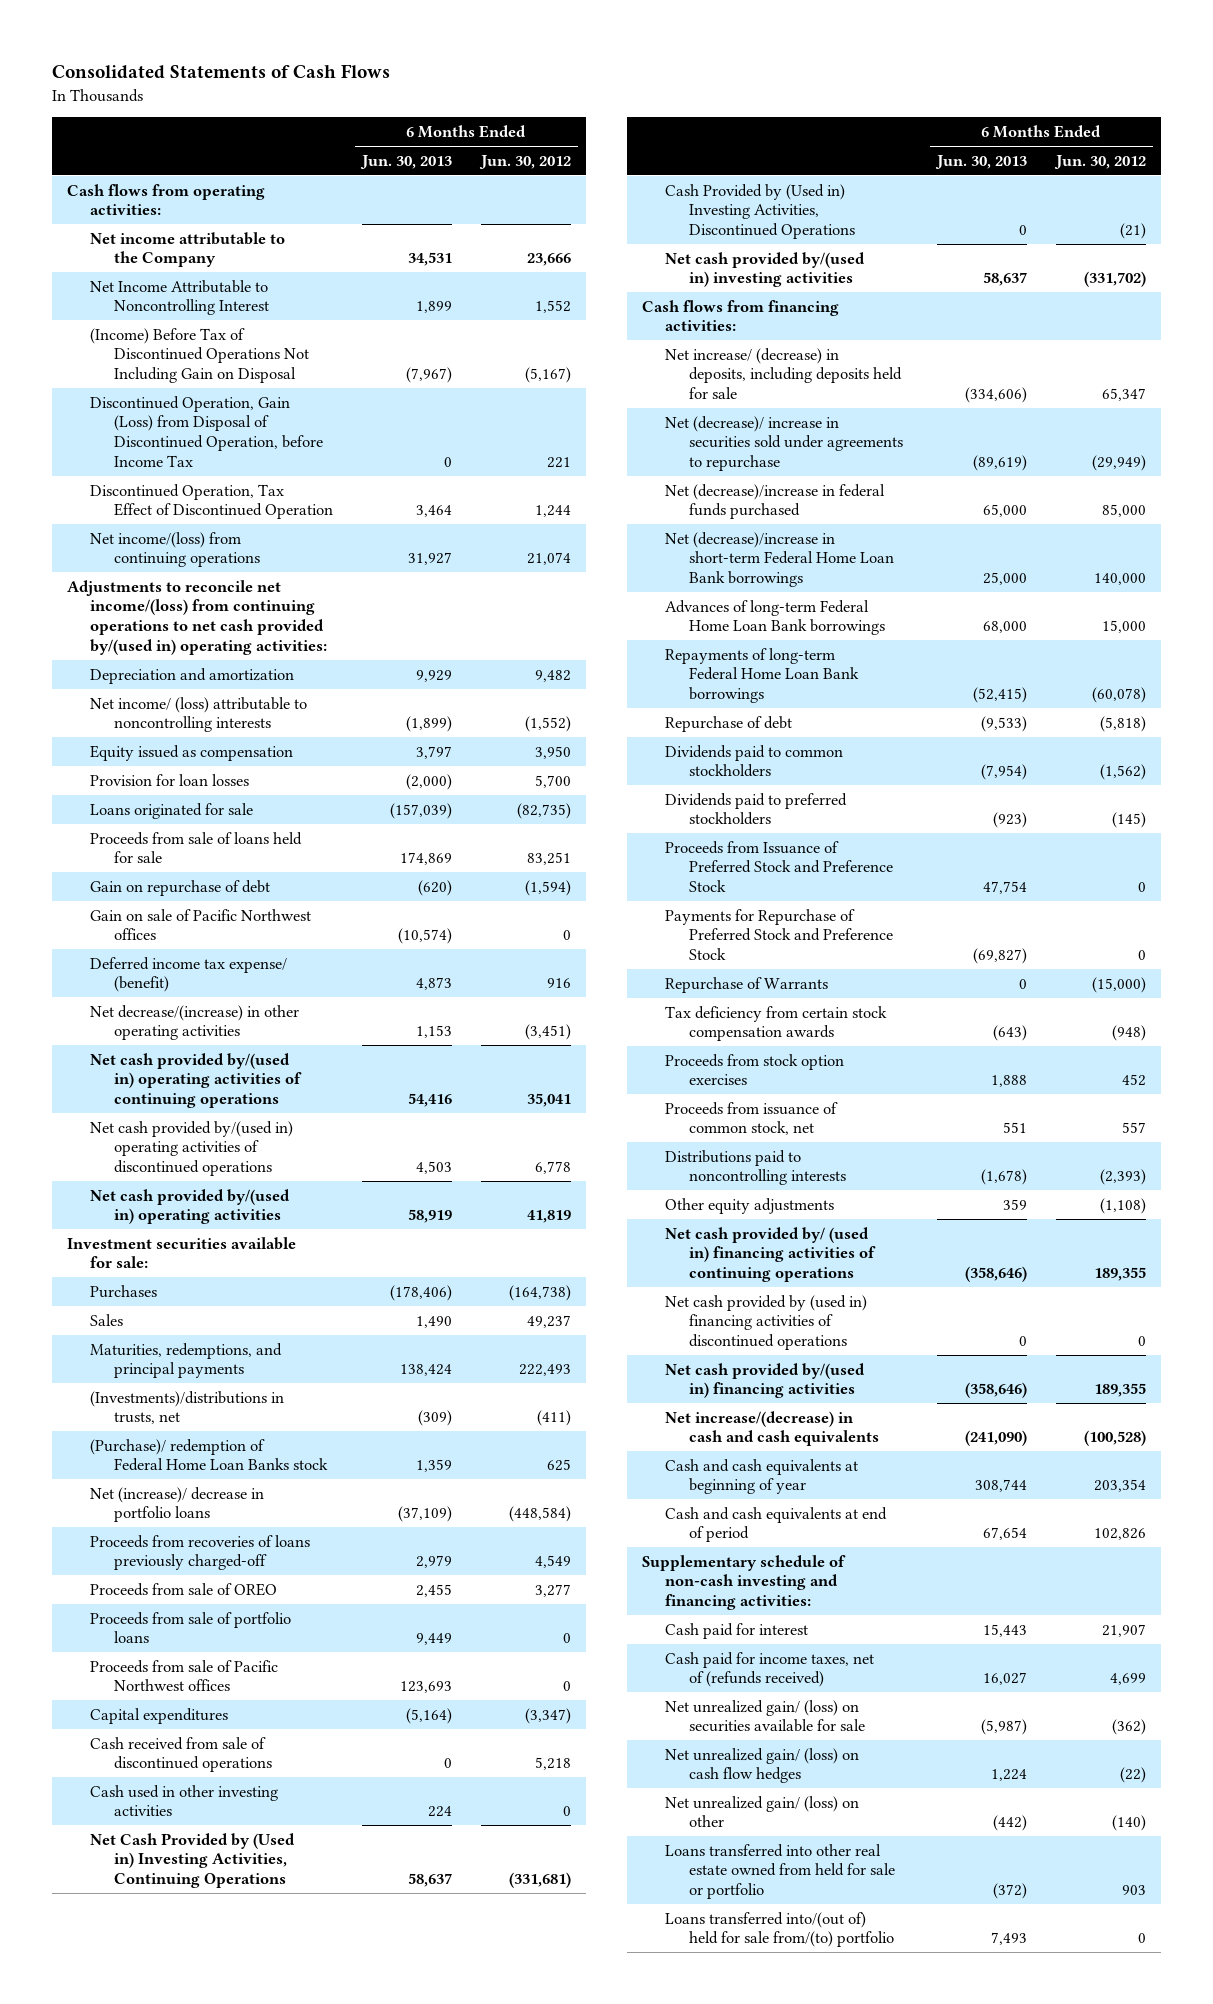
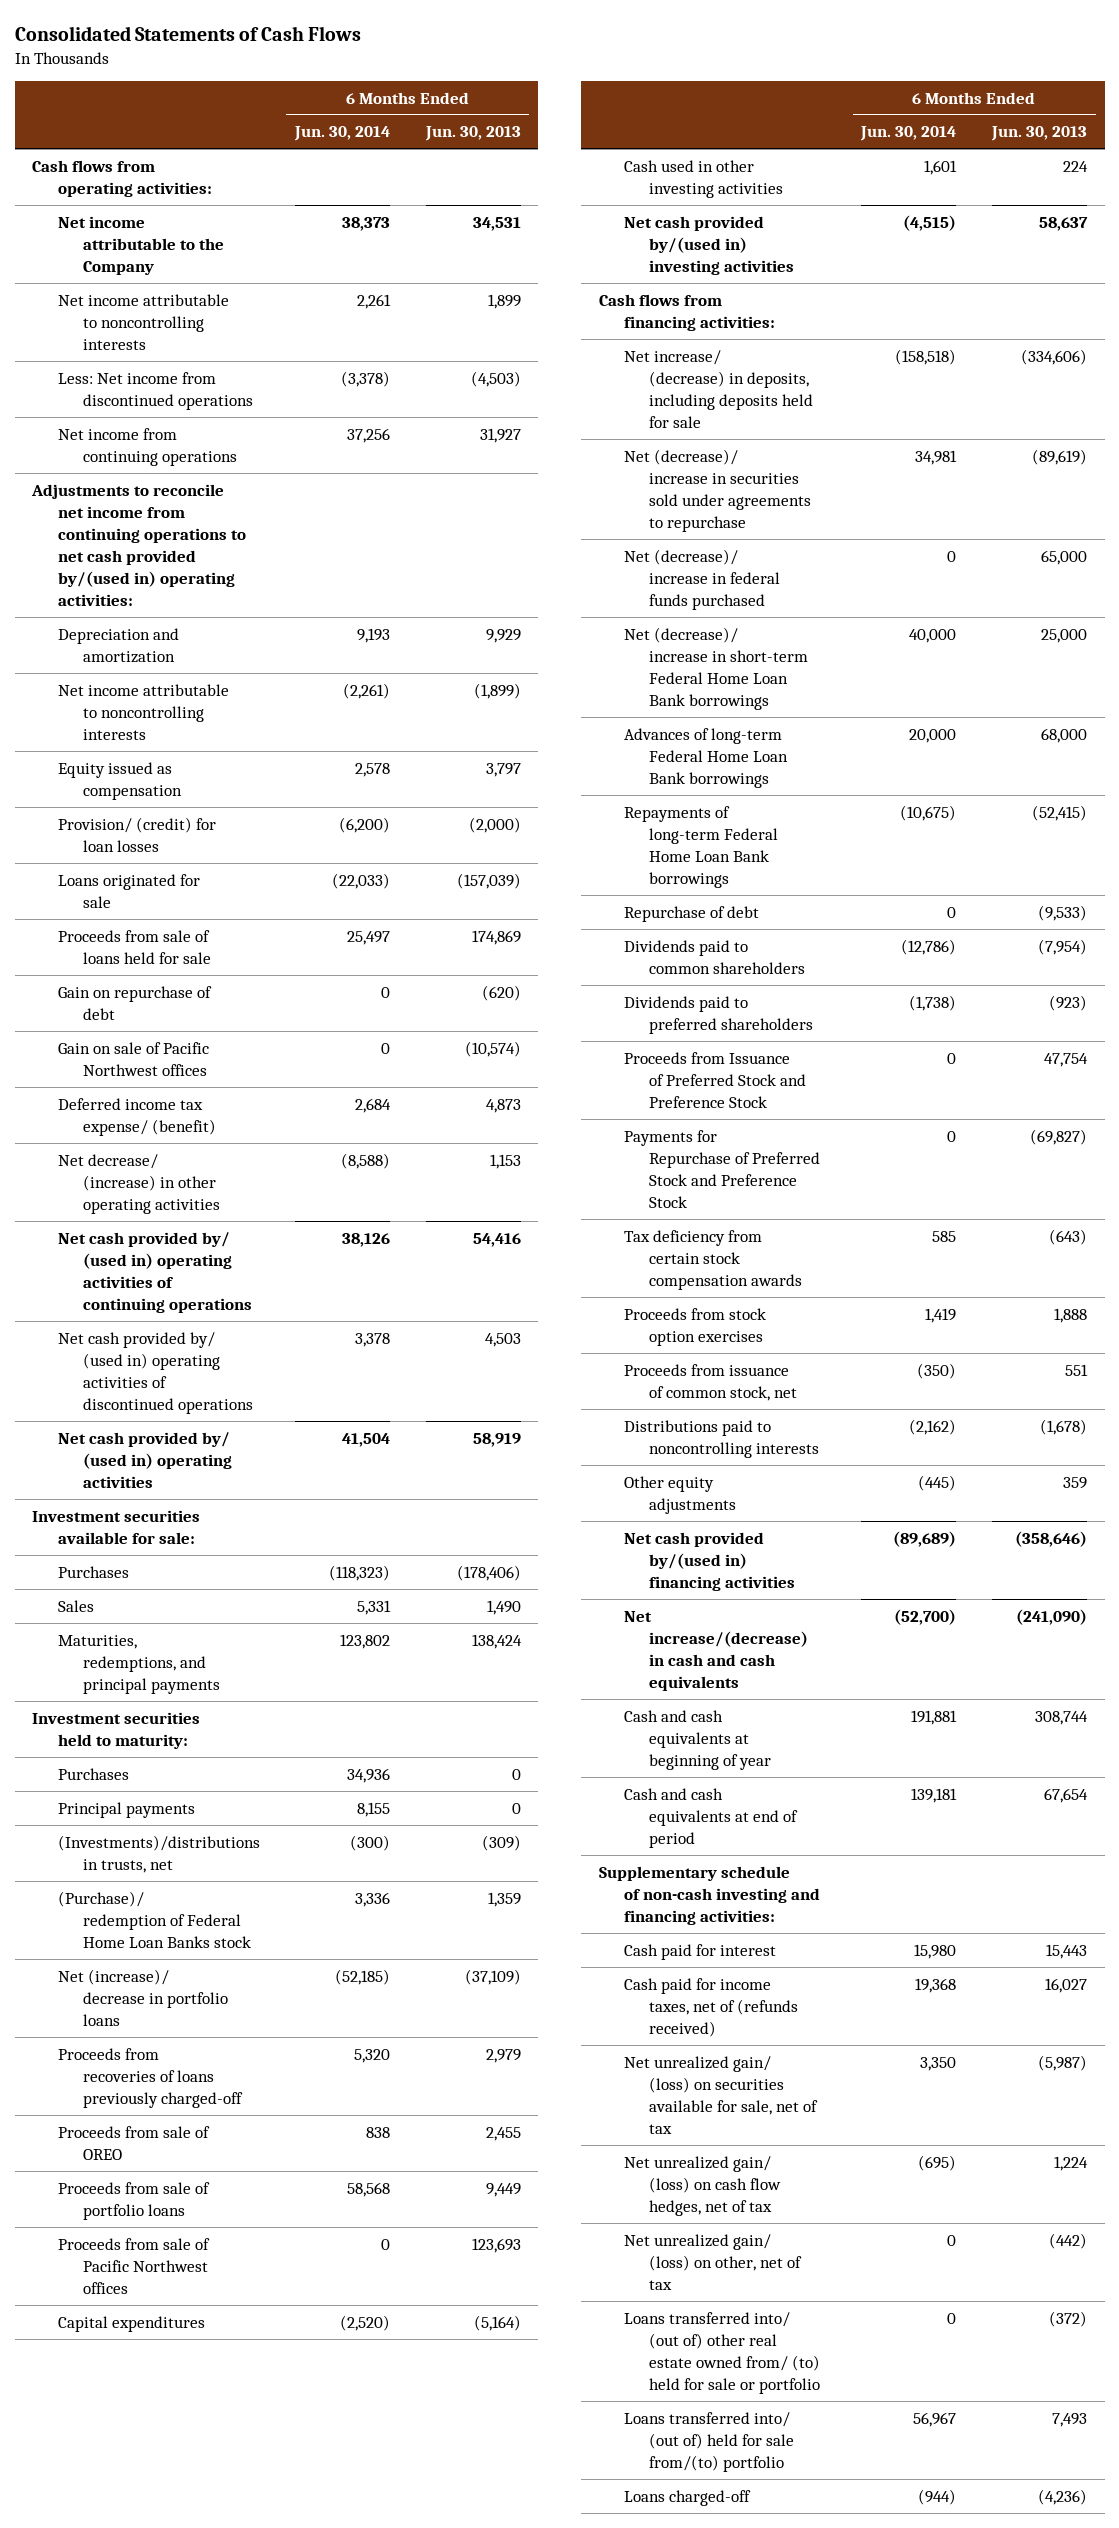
- | 6 Months Ended Jun. 30, 2013 | 6 Months Ended Jun. 30, 2012
+ | 6 Months Ended Jun. 30, 2014 | 6 Months Ended Jun. 30, 2013
- Net Income Attributable to Noncontrolling Interest | 1,899 | 1,552
- (Income) Before Tax of Discontinued Operations Not Including Gain on Disposal | (7,967) | (5,167)
- Discontinued Operation, Gain (Loss) from Disposal of Discontinued Operation, before Income Tax | 0 | 221
- Discontinued Operation, Tax Effect of Discontinued Operation | 3,464 | 1,244
- Net income/(loss) from continuing operations | 31,927 | 21,074
- Adjustments to reconcile net income/(loss) from continuing operations to net cash provided by/(used in) operating activities:
+ Net income attributable to noncontrolling interests | 2,261 | 1,899
+ Less: Net income from discontinued operations | (3,378) | (4,503)
+ Net income from continuing operations | 37,256 | 31,927
+ Adjustments to reconcile net income from continuing operations to net cash provided by/(used in) operating activities:
- Net income/ (loss) attributable to noncontrolling interests | (1,899) | (1,552)
+ Net income attributable to noncontrolling interests | (2,261) | (1,899)
- Provision for loan losses | (2,000) | 5,700
+ Provision/ (credit) for loan losses | (6,200) | (2,000)
- Net decrease/(increase) in other operating activities | 1,153 | (3,451)
- Net cash provided by/(used in) operating activities of continuing operations | 54,416 | 35,041
- Net cash provided by/(used in) operating activities of discontinued operations | 4,503 | 6,778
- Net cash provided by/(used in) operating activities | 58,919 | 41,819
+ Net decrease/ (increase) in other operating activities | (8,588) | 1,153
+ Net cash provided by/ (used in) operating activities of continuing operations | 38,126 | 54,416
+ Net cash provided by/ (used in) operating activities of discontinued operations | 3,378 | 4,503
+ Net cash provided by/ (used in) operating activities | 41,504 | 58,919
+ Investment securities held to maturity:
+ Purchases | 34,936 | 0
+ Principal payments | 8,155 | 0
- Cash received from sale of discontinued operations | 0 | 5,218
- Net Cash Provided by (Used in) Investing Activities, Continuing Operations | 58,637 | (331,681)
- Cash Provided by (Used in) Investing Activities, Discontinued Operations | 0 | (21)
- Net (decrease)/increase in federal funds purchased | 65,000 | 85,000
- Net (decrease)/increase in short-term Federal Home Loan Bank borrowings | 25,000 | 140,000
+ Net (decrease)/ increase in federal funds purchased | 0 | 65,000
+ Net (decrease)/ increase in short-term Federal Home Loan Bank borrowings | 40,000 | 25,000
- Dividends paid to common stockholders | (7,954) | (1,562)
- Dividends paid to preferred stockholders | (923) | (145)
+ Dividends paid to common shareholders | (12,786) | (7,954)
+ Dividends paid to preferred shareholders | (1,738) | (923)
- Repurchase of Warrants | 0 | (15,000)
- Net cash provided by/ (used in) financing activities of continuing operations | (358,646) | 189,355
- Net cash provided by (used in) financing activities of discontinued operations | 0 | 0
- Net unrealized gain/ (loss) on securities available for sale | (5,987) | (362)
- Net unrealized gain/ (loss) on cash flow hedges | 1,224 | (22)
- Net unrealized gain/ (loss) on other | (442) | (140)
- Loans transferred into other real estate owned from held for sale or portfolio | (372) | 903
- Loans transferred into/(out of) held for sale from/(to) portfolio | 7,493 | 0
+ Net unrealized gain/ (loss) on securities available for sale, net of tax | 3,350 | (5,987)
+ Net unrealized gain/ (loss) on cash flow hedges, net of tax | (695) | 1,224
+ Net unrealized gain/ (loss) on other, net of tax | 0 | (442)
+ Loans transferred into/ (out of) other real estate owned from/ (to) held for sale or portfolio | 0 | (372)
+ Loans transferred into/ (out of) held for sale from/(to) portfolio | 56,967 | 7,493
+ Loans charged-off | (944) | (4,236)

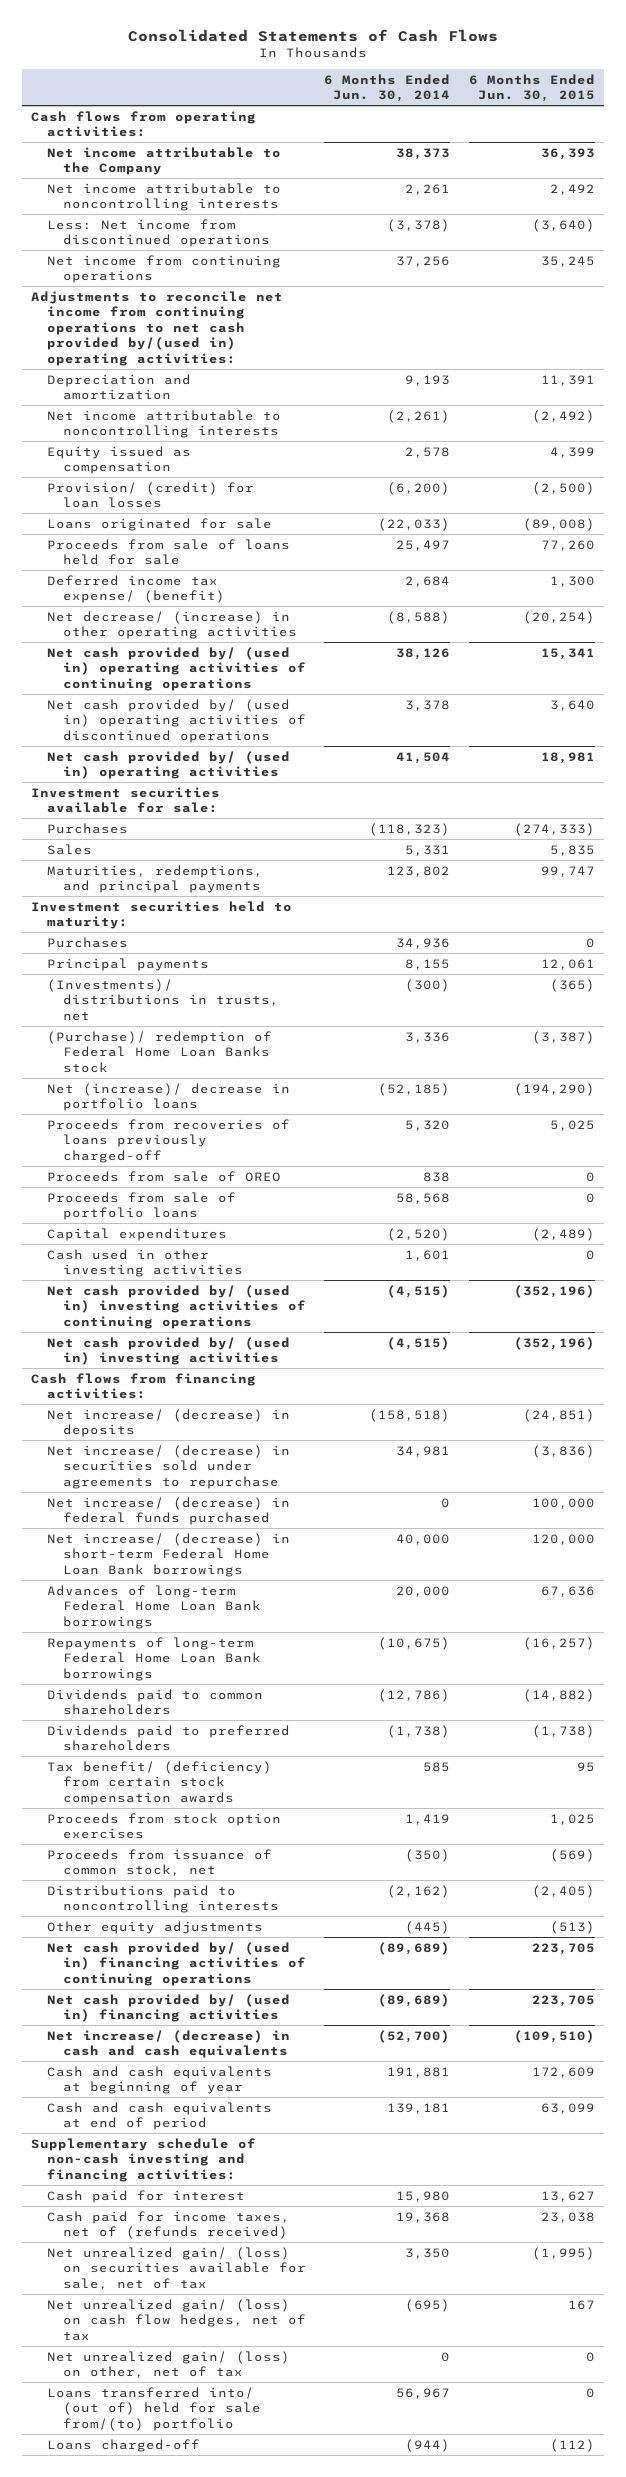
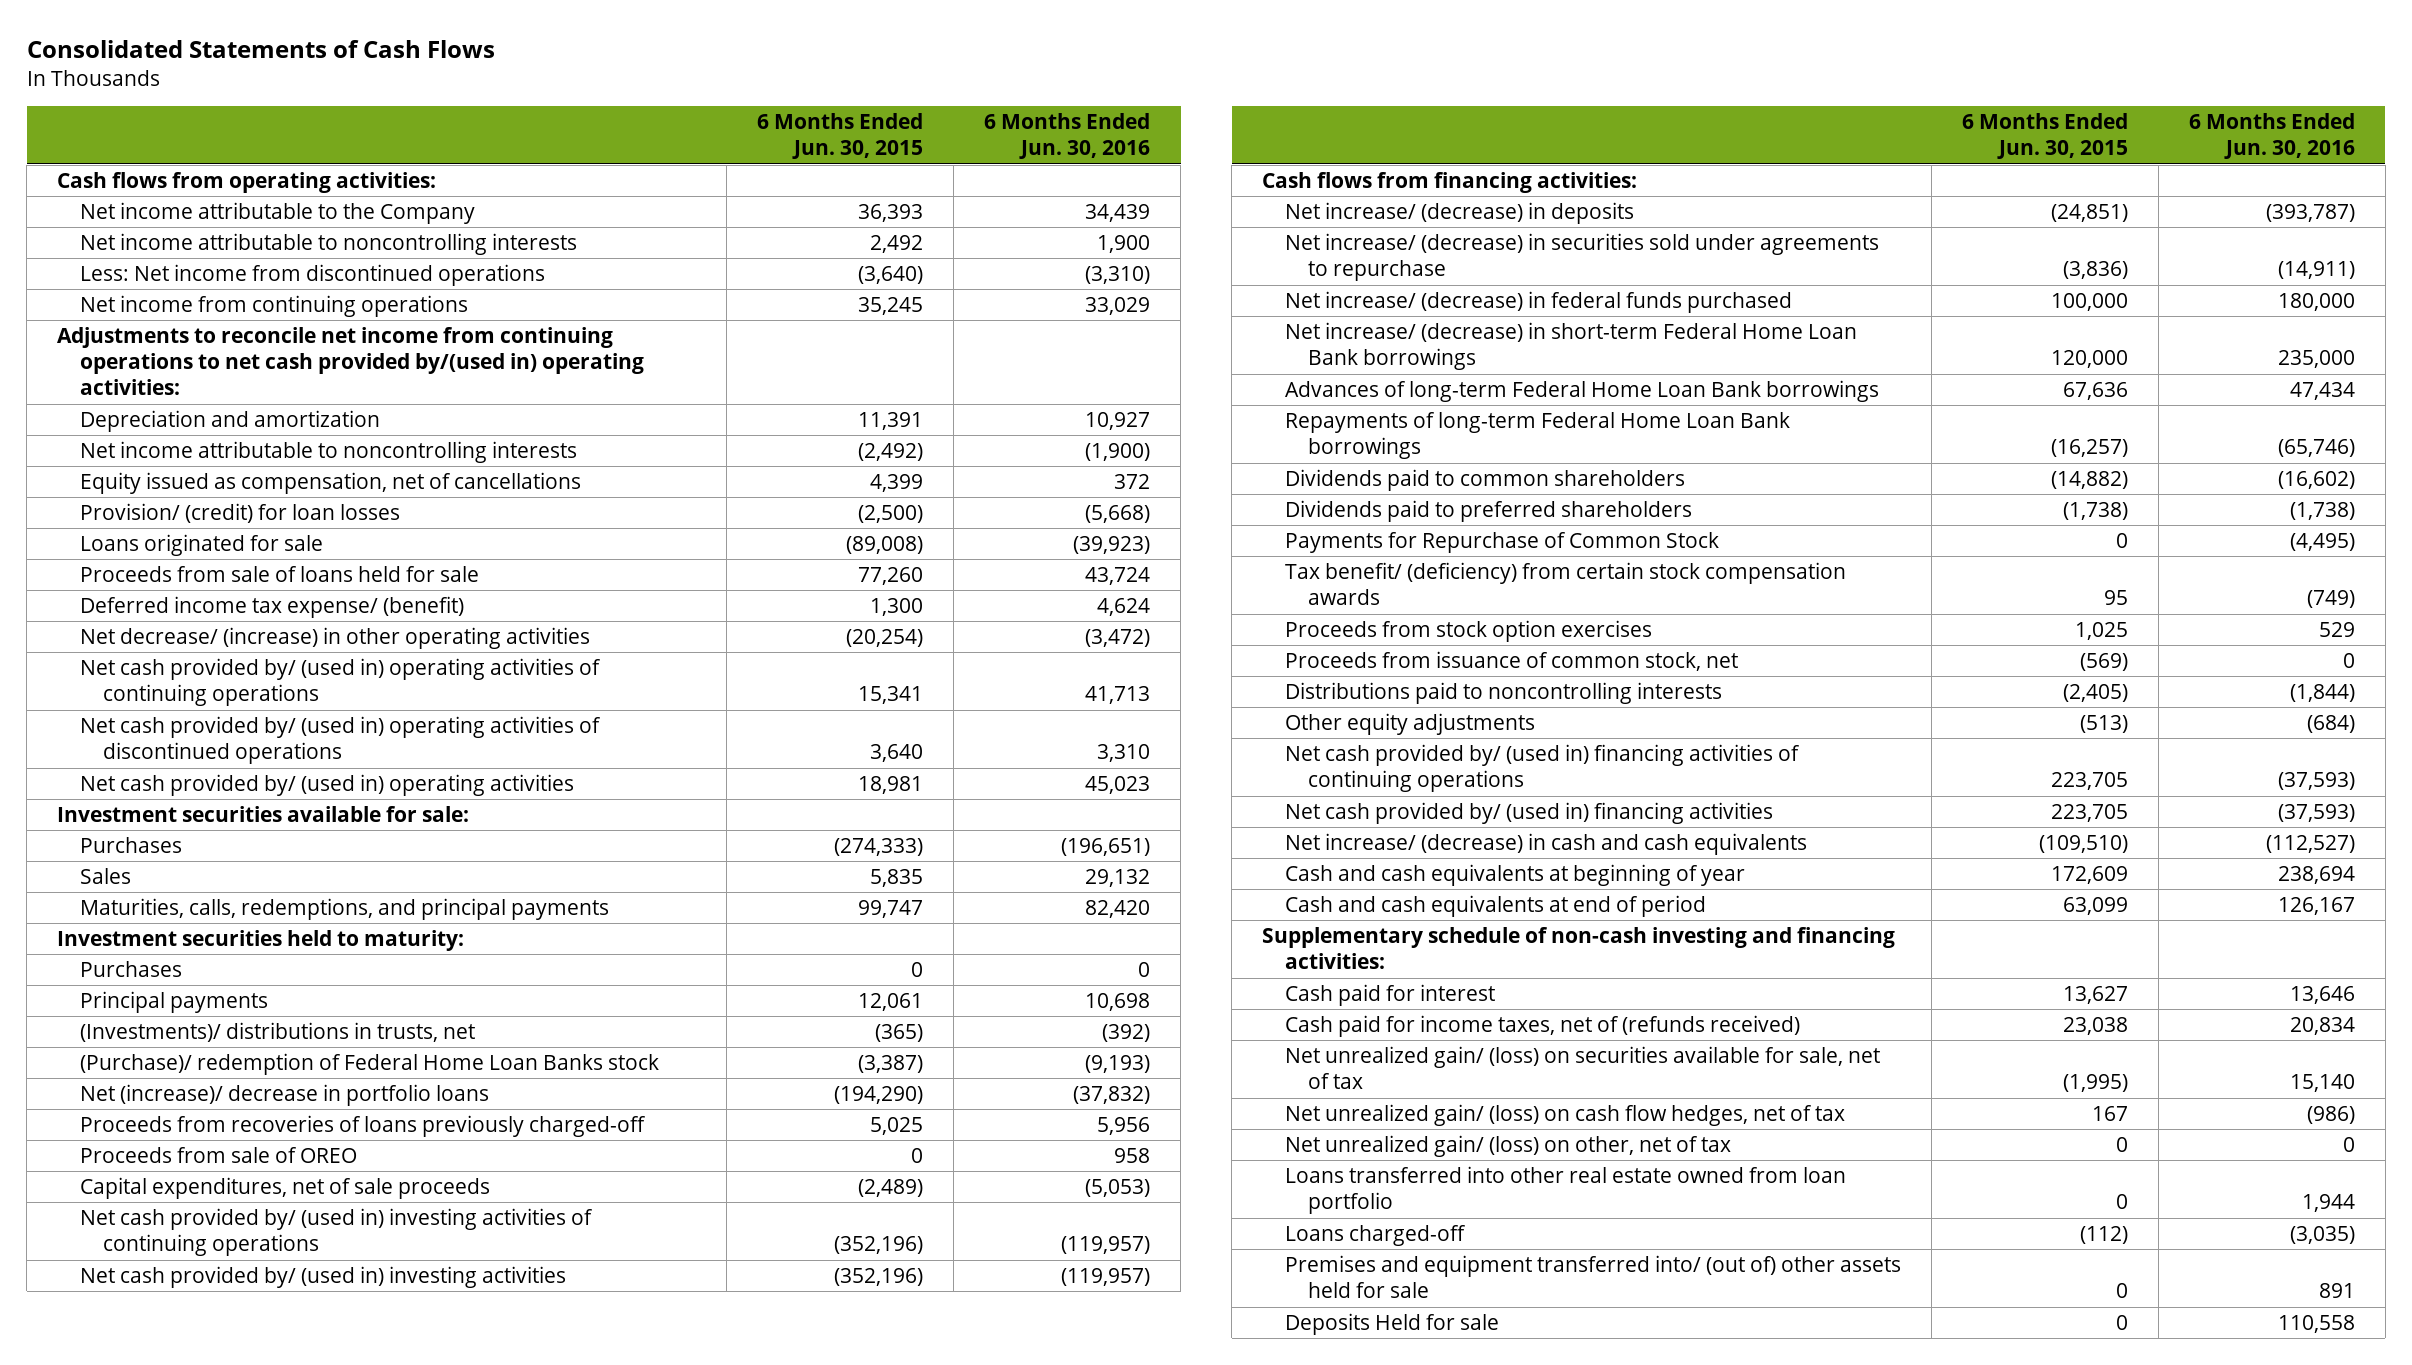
- | 6 Months Ended Jun. 30, 2014 | 6 Months Ended Jun. 30, 2015
+ | 6 Months Ended Jun. 30, 2015 | 6 Months Ended Jun. 30, 2016
- Equity issued as compensation | 2,578 | 4,399
+ Equity issued as compensation, net of cancellations | 4,399 | 372
- Maturities, redemptions, and principal payments | 123,802 | 99,747
+ Maturities, calls, redemptions, and principal payments | 99,747 | 82,420
- Proceeds from sale of portfolio loans | 58,568 | 0
- Capital expenditures | (2,520) | (2,489)
- Cash used in other investing activities | 1,601 | 0
+ Capital expenditures, net of sale proceeds | (2,489) | (5,053)
+ Payments for Repurchase of Common Stock | 0 | (4,495)
- Loans transferred into/ (out of) held for sale from/(to) portfolio | 56,967 | 0
+ Loans transferred into other real estate owned from loan portfolio | 0 | 1,944
+ Premises and equipment transferred into/ (out of) other assets held for sale | 0 | 891
+ Deposits Held for sale | 0 | 110,558

